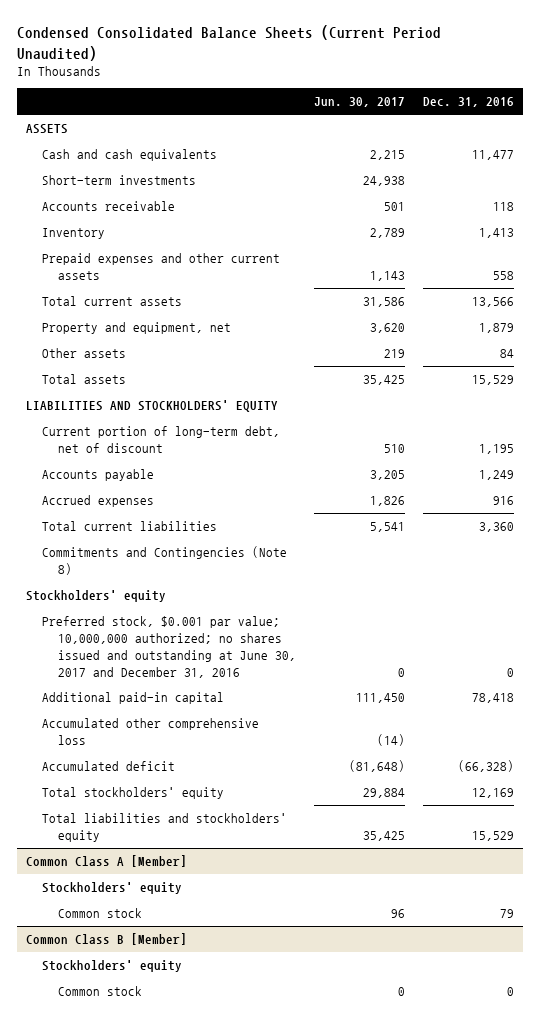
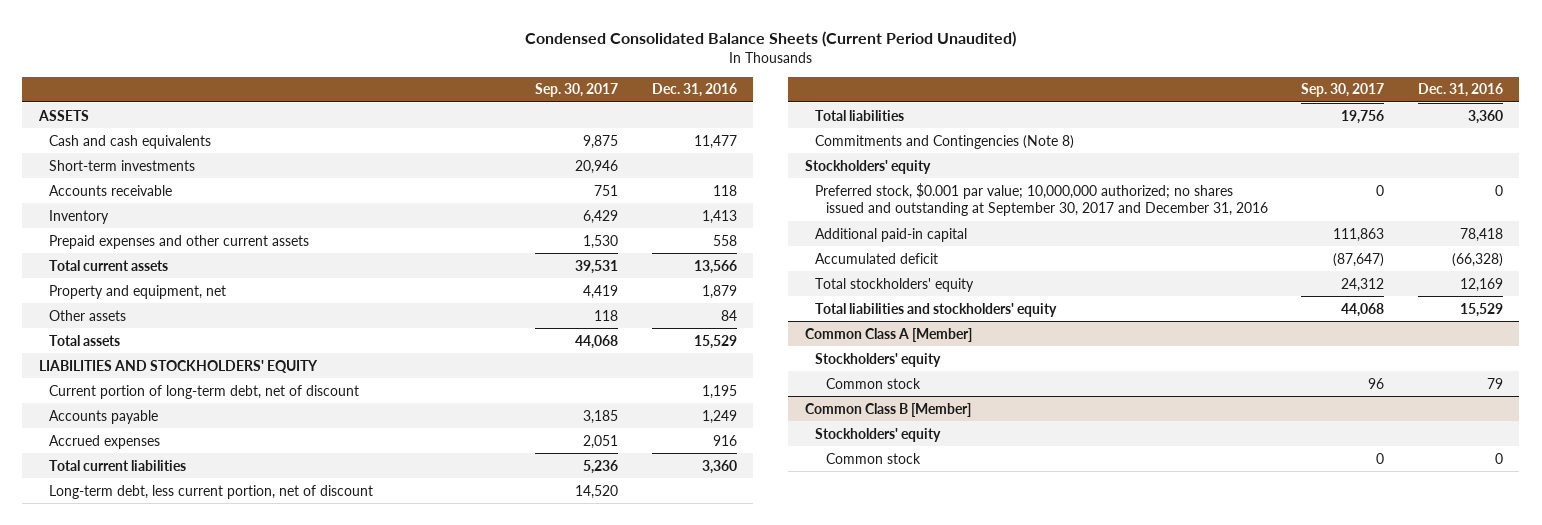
- | Jun. 30, 2017 | Dec. 31, 2016
+ | Sep. 30, 2017 | Dec. 31, 2016
+ Long-term debt, less current portion, net of discount | 14,520 |
+ Total liabilities | 19,756 | 3,360
- Preferred stock, $0.001 par value; 10,000,000 authorized; no shares issued and outstanding at June 30, 2017 and December 31, 2016 | 0 | 0
+ Preferred stock, $0.001 par value; 10,000,000 authorized; no shares issued and outstanding at September 30, 2017 and December 31, 2016 | 0 | 0
- Accumulated other comprehensive loss | (14) |

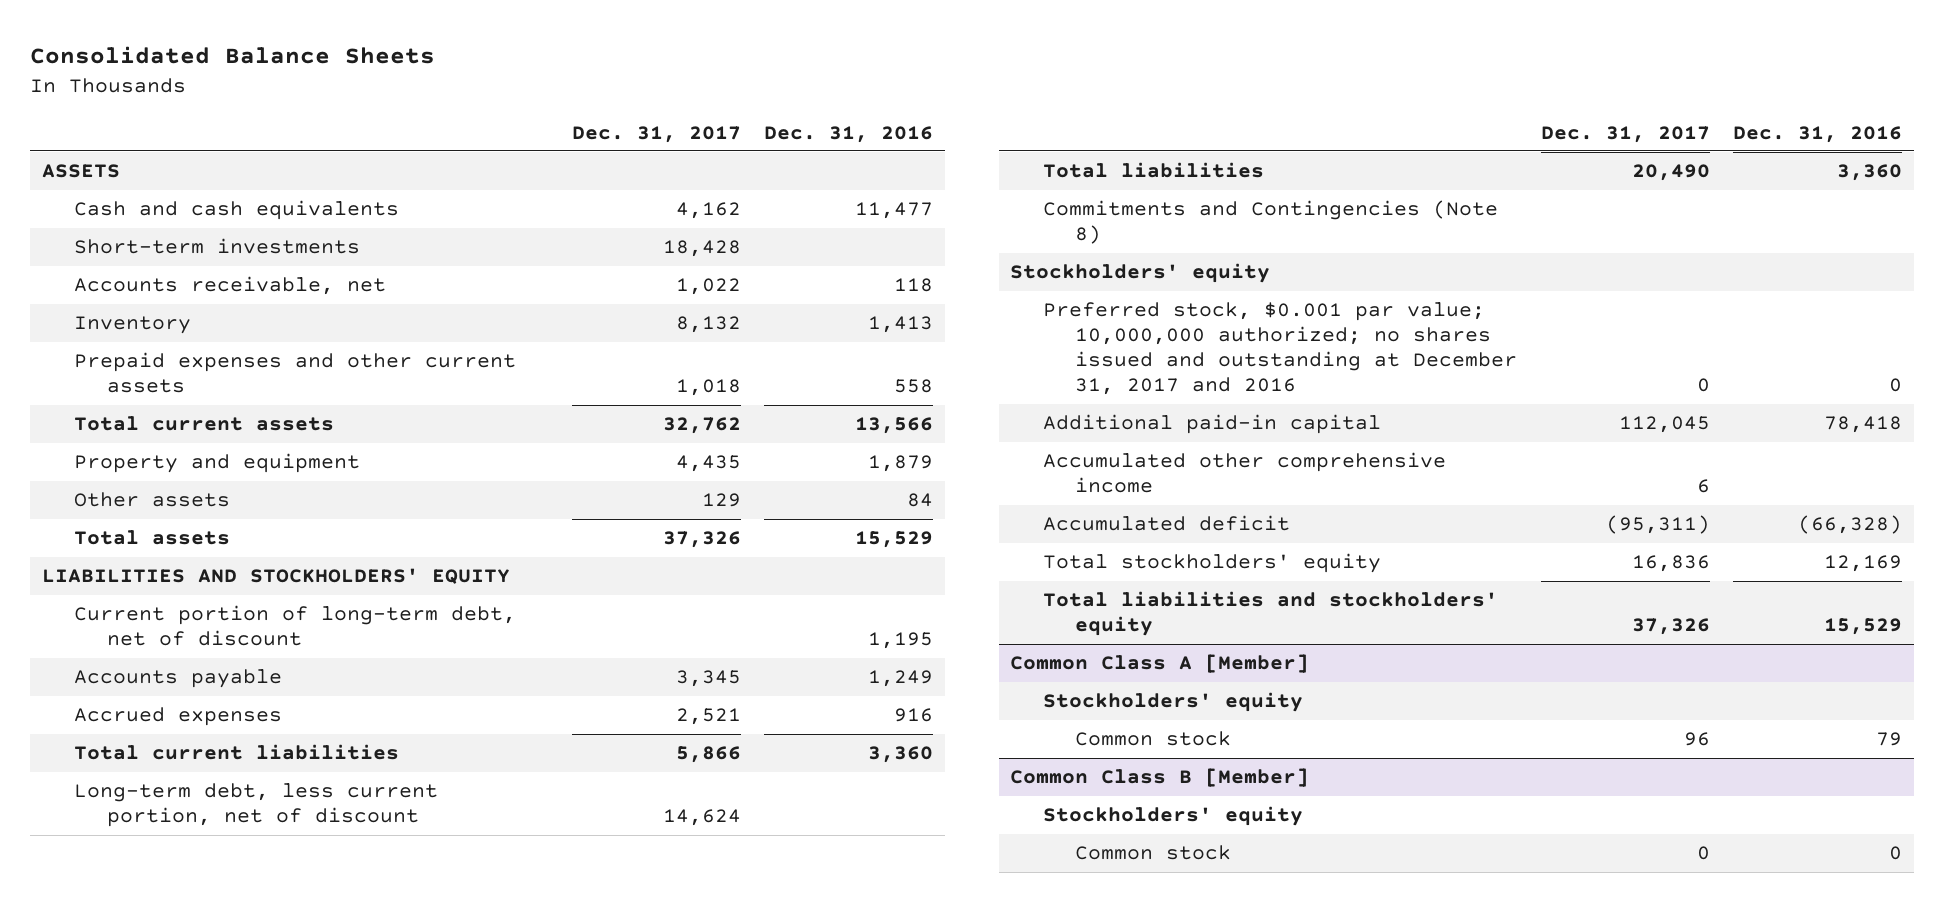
- Condensed Consolidated Balance Sheets (Current Period Unaudited)
+ Consolidated Balance Sheets
- | Sep. 30, 2017 | Dec. 31, 2016
+ | Dec. 31, 2017 | Dec. 31, 2016
- Accounts receivable | 751 | 118
+ Accounts receivable, net | 1,022 | 118
- Property and equipment, net | 4,419 | 1,879
+ Property and equipment | 4,435 | 1,879
- Preferred stock, $0.001 par value; 10,000,000 authorized; no shares issued and outstanding at September 30, 2017 and December 31, 2016 | 0 | 0
+ Preferred stock, $0.001 par value; 10,000,000 authorized; no shares issued and outstanding at December 31, 2017 and 2016 | 0 | 0
+ Accumulated other comprehensive income | 6 |

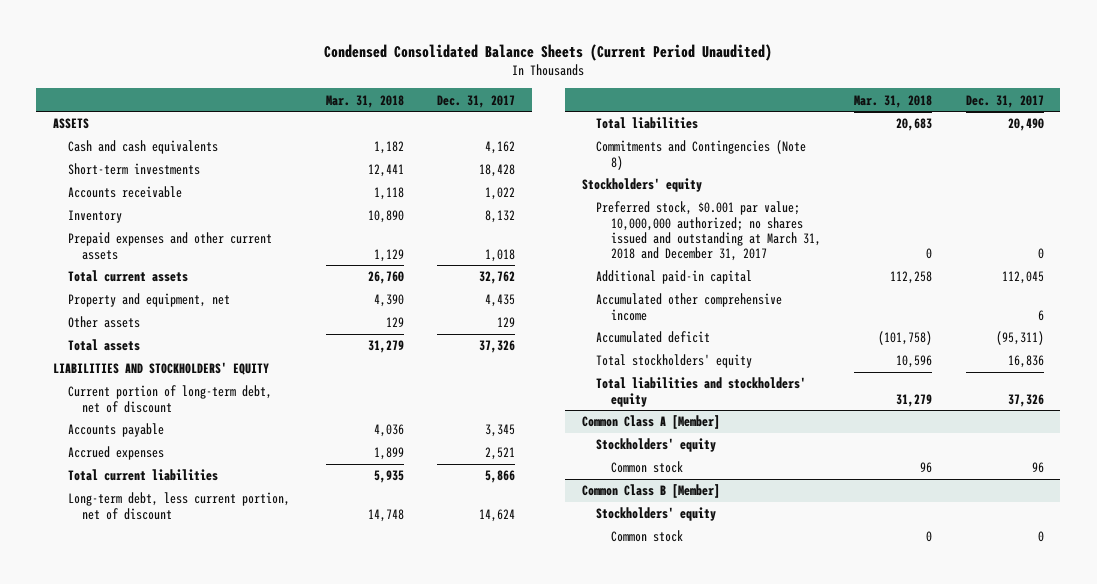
- Consolidated Balance Sheets
+ Condensed Consolidated Balance Sheets (Current Period Unaudited)
- | Dec. 31, 2017 | Dec. 31, 2016
+ | Mar. 31, 2018 | Dec. 31, 2017
- Accounts receivable, net | 1,022 | 118
+ Accounts receivable | 1,118 | 1,022
- Property and equipment | 4,435 | 1,879
+ Property and equipment, net | 4,390 | 4,435
- Preferred stock, $0.001 par value; 10,000,000 authorized; no shares issued and outstanding at December 31, 2017 and 2016 | 0 | 0
+ Preferred stock, $0.001 par value; 10,000,000 authorized; no shares issued and outstanding at March 31, 2018 and December 31, 2017 | 0 | 0

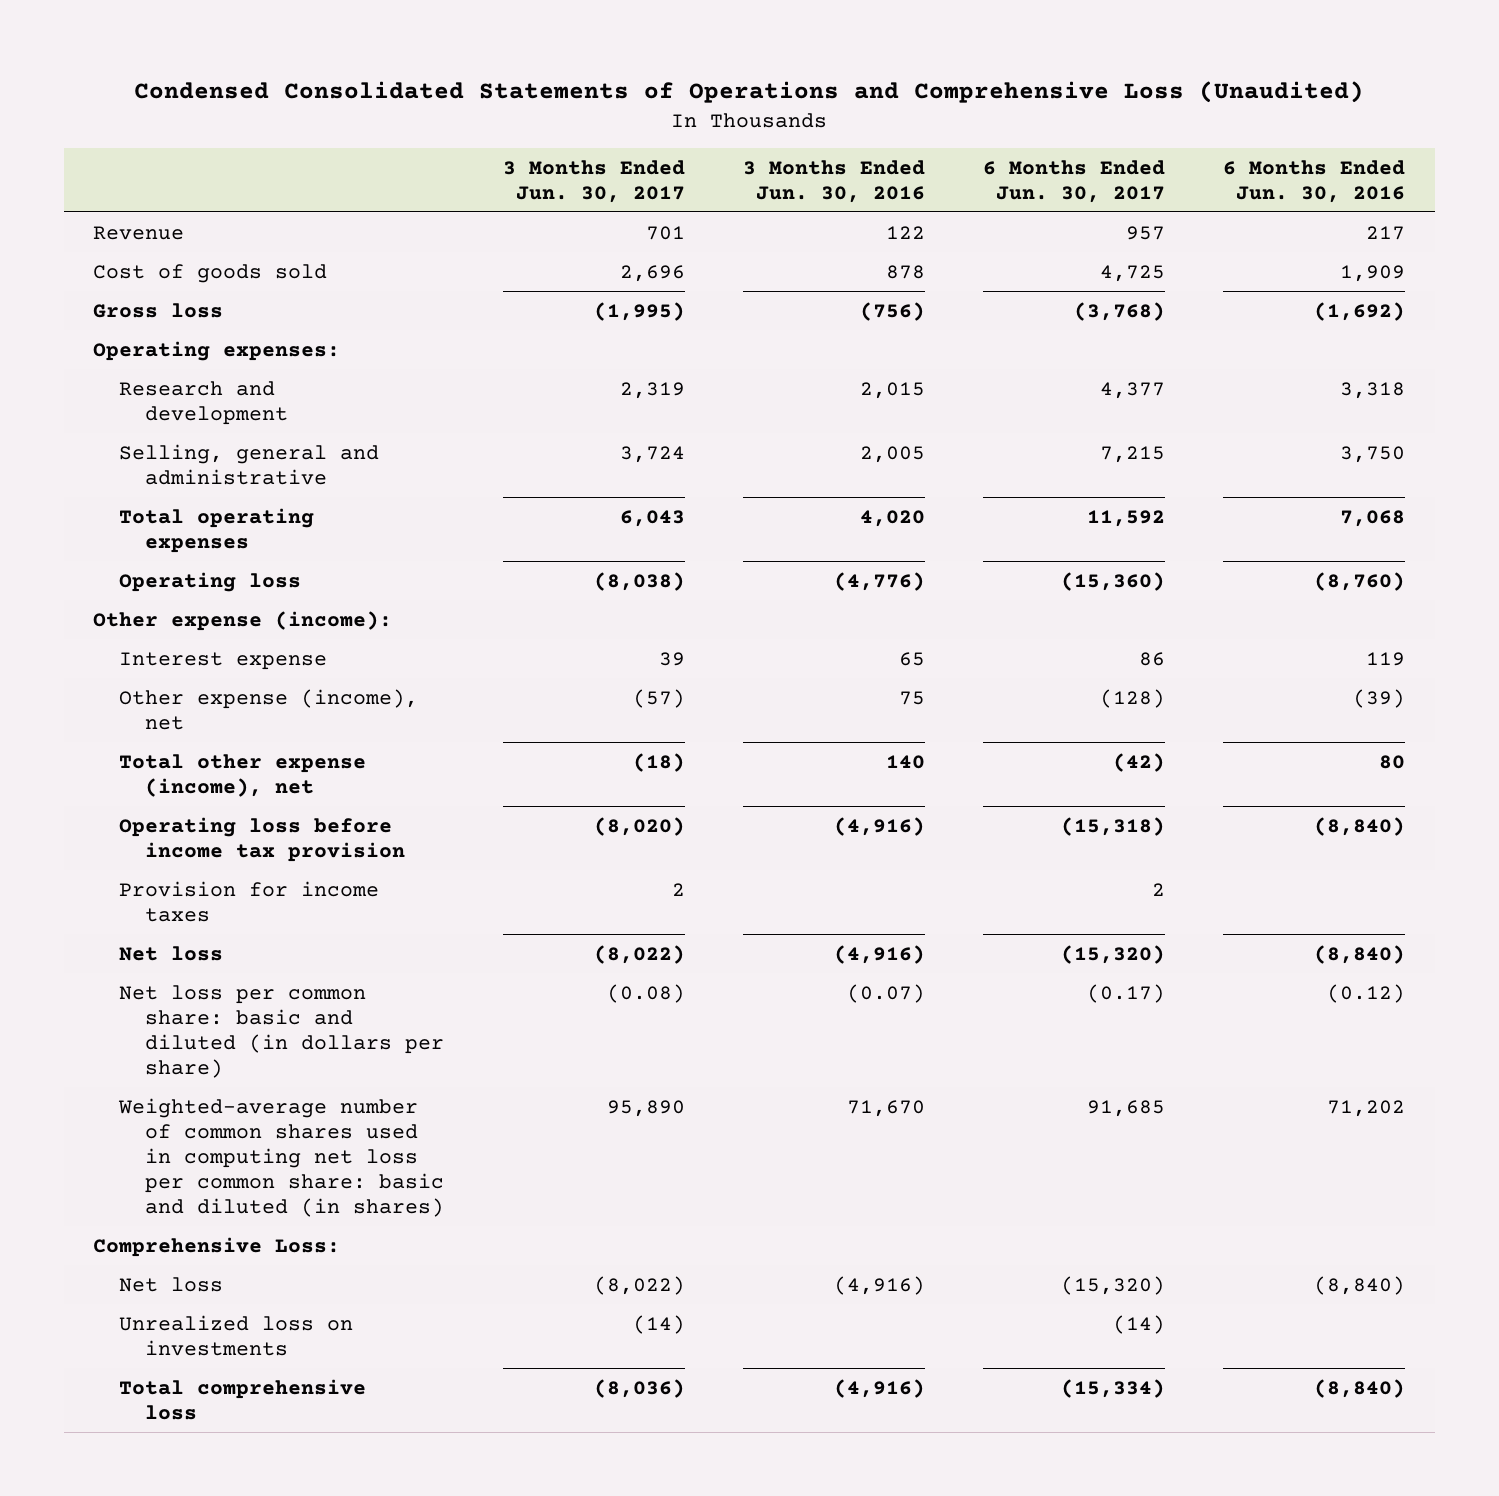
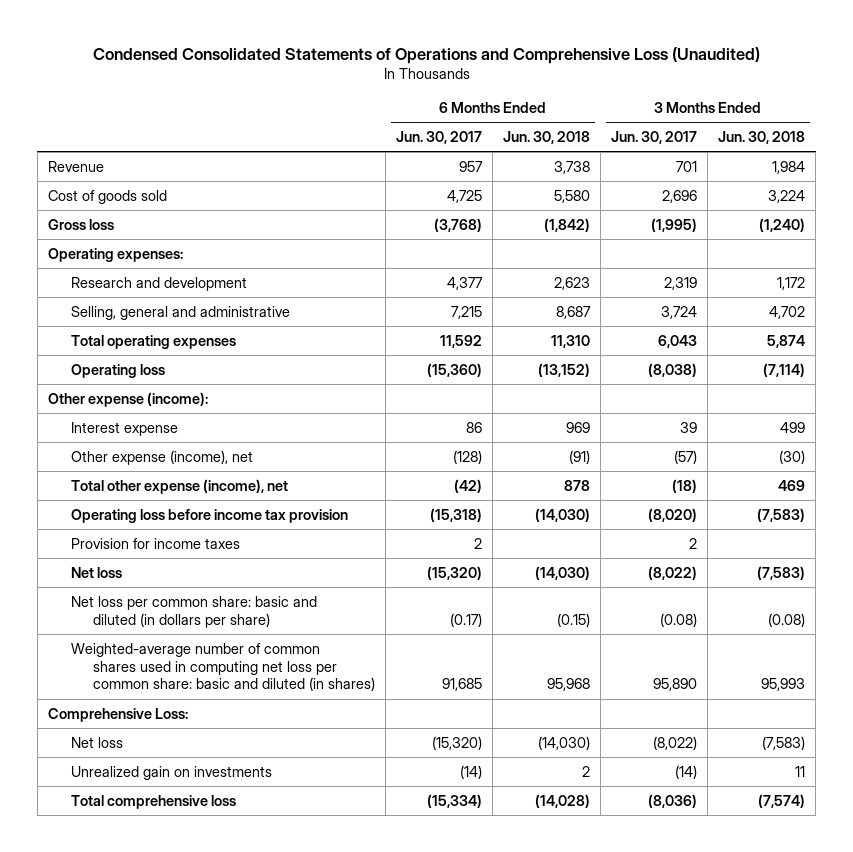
- | 3 Months Ended Jun. 30, 2017 | 3 Months Ended Jun. 30, 2016 | 6 Months Ended Jun. 30, 2017 | 6 Months Ended Jun. 30, 2016
+ | 6 Months Ended Jun. 30, 2017 | 6 Months Ended Jun. 30, 2018 | 3 Months Ended Jun. 30, 2017 | 3 Months Ended Jun. 30, 2018
- Unrealized loss on investments | (14) | | (14) |
+ Unrealized gain on investments | (14) | 2 | (14) | 11

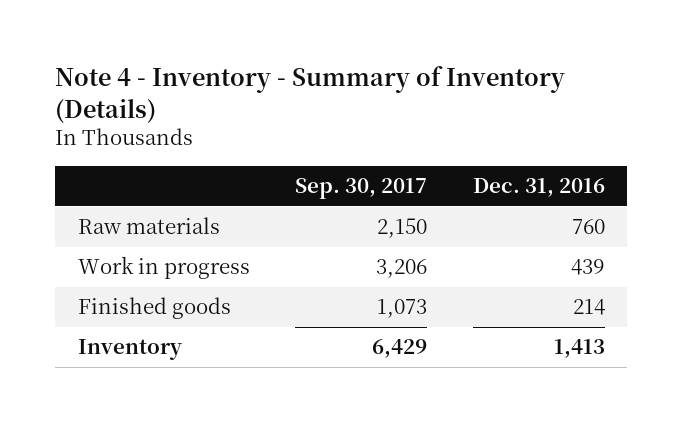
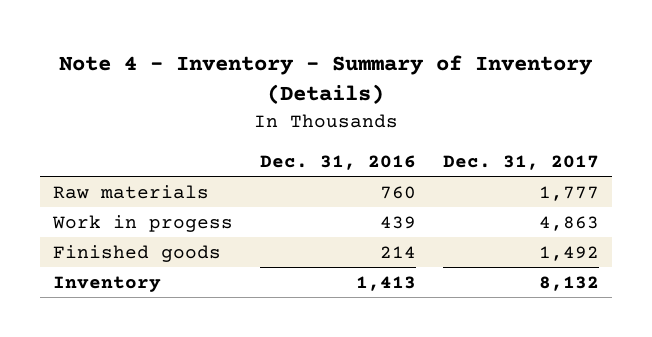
- | Sep. 30, 2017 | Dec. 31, 2016
+ | Dec. 31, 2016 | Dec. 31, 2017
- Work in progress | 3,206 | 439
+ Work in progess | 439 | 4,863

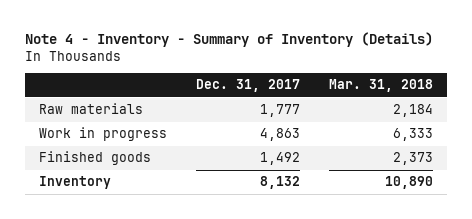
- | Dec. 31, 2016 | Dec. 31, 2017
+ | Dec. 31, 2017 | Mar. 31, 2018
- Work in progess | 439 | 4,863
+ Work in progress | 4,863 | 6,333

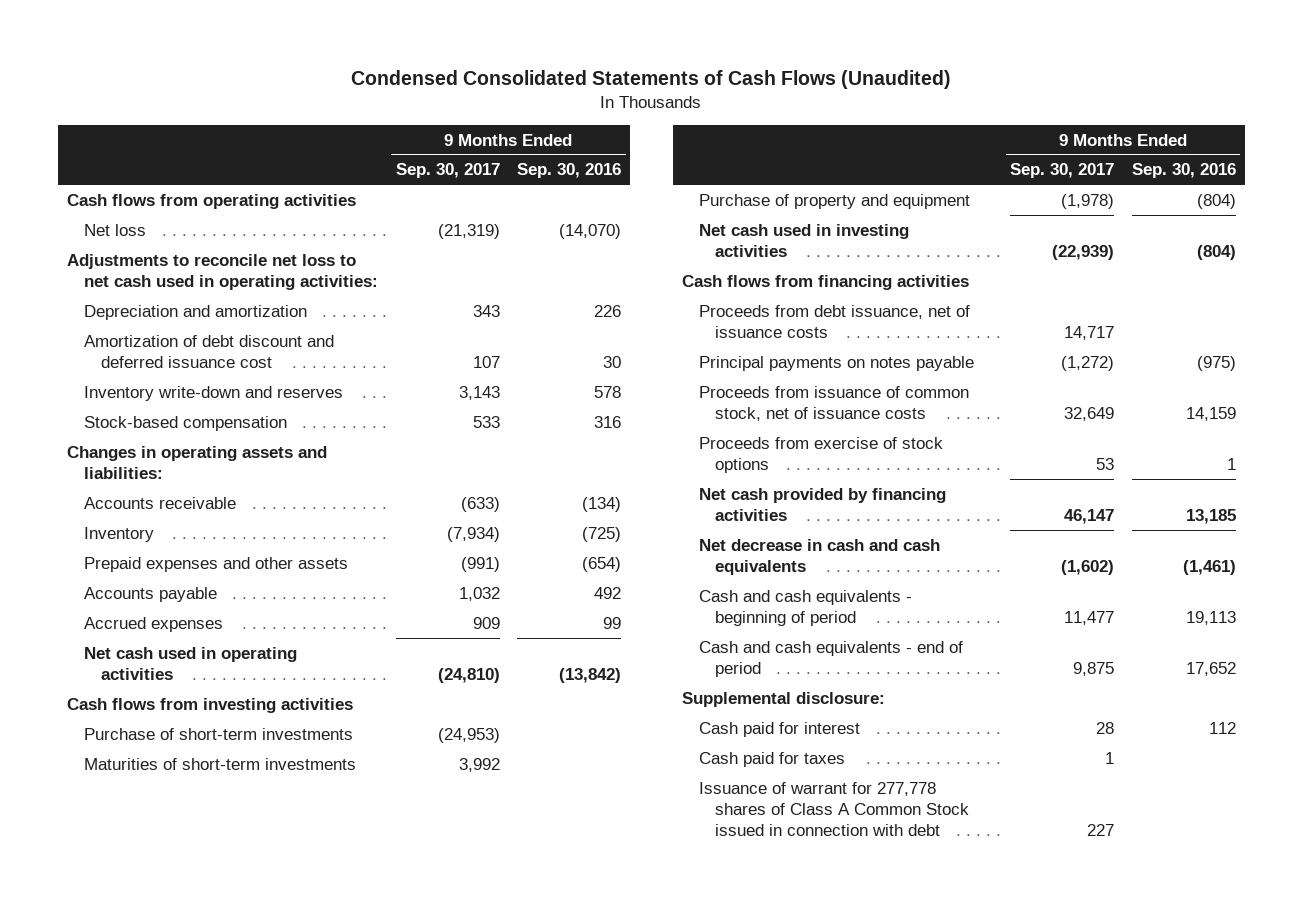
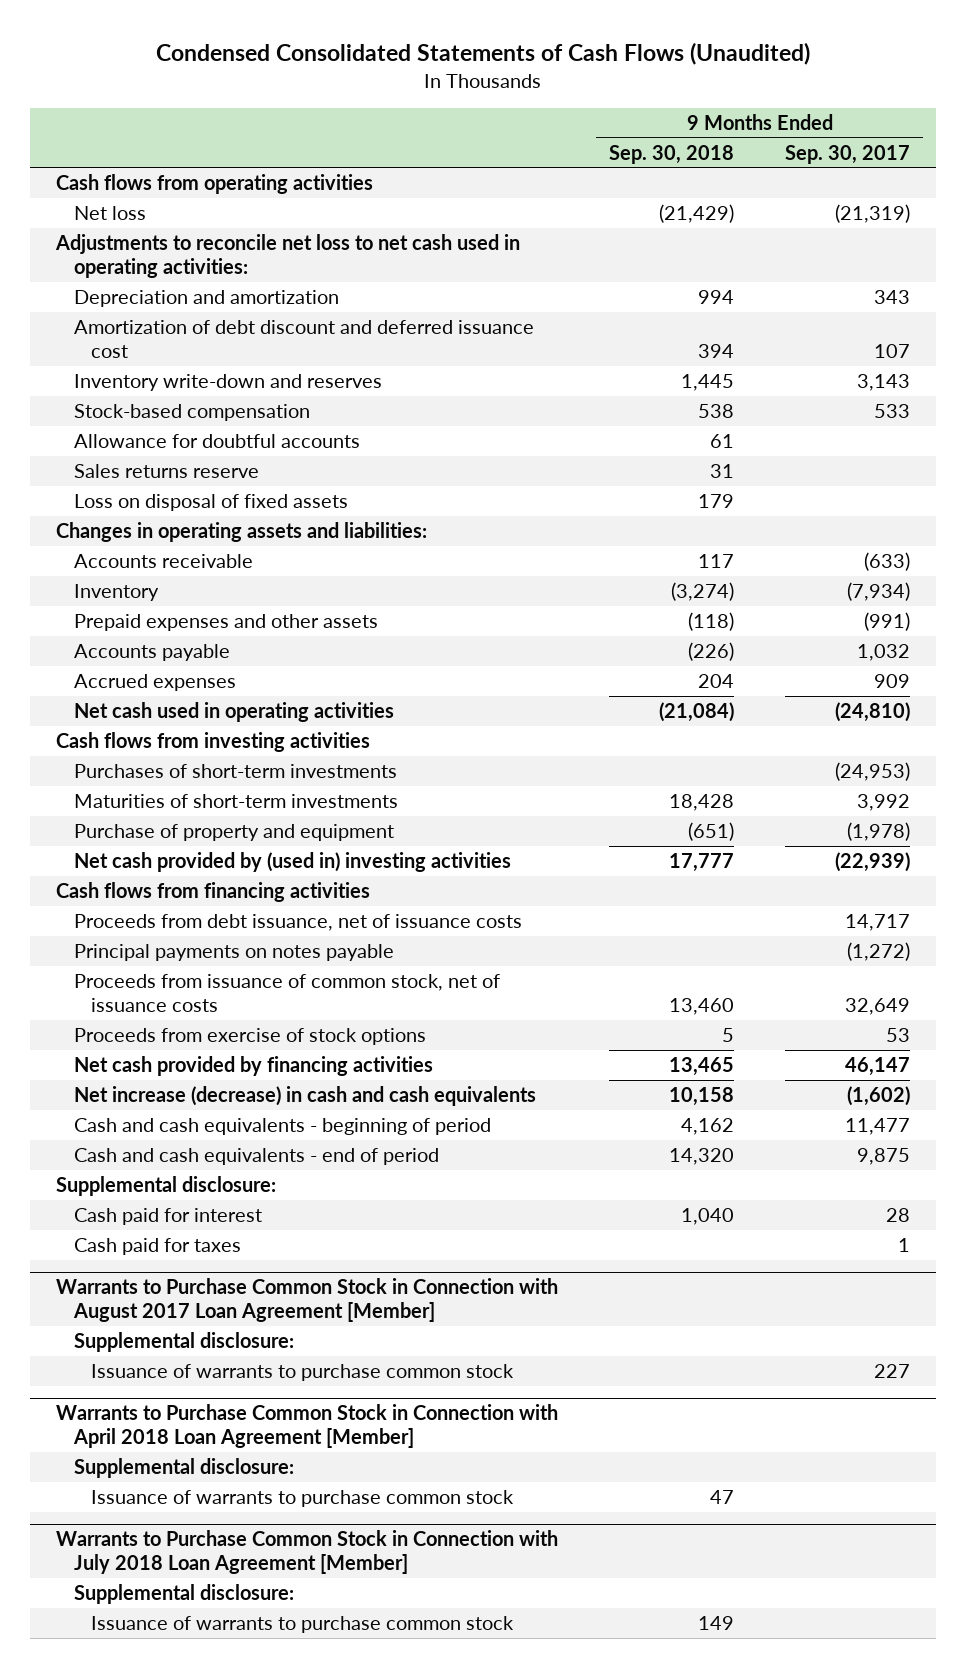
- | 9 Months Ended Sep. 30, 2017 | 9 Months Ended Sep. 30, 2016
+ | 9 Months Ended Sep. 30, 2018 | 9 Months Ended Sep. 30, 2017
+ Allowance for doubtful accounts | 61 |
+ Sales returns reserve | 31 |
+ Loss on disposal of fixed assets | 179 |
- Purchase of short-term investments | (24,953) |
+ Purchases of short-term investments | | (24,953)
- Net cash used in investing activities | (22,939) | (804)
+ Net cash provided by (used in) investing activities | 17,777 | (22,939)
- Net decrease in cash and cash equivalents | (1,602) | (1,461)
+ Net increase (decrease) in cash and cash equivalents | 10,158 | (1,602)
- Issuance of warrant for 277,778 shares of Class A Common Stock issued in connection with debt | 227 |
+ Warrants to Purchase Common Stock in Connection with August 2017 Loan Agreement [Member]
+ Supplemental disclosure:
+ Issuance of warrants to purchase common stock | | 227
+ Warrants to Purchase Common Stock in Connection with April 2018 Loan Agreement [Member]
+ Supplemental disclosure:
+ Issuance of warrants to purchase common stock | 47 |
+ Warrants to Purchase Common Stock in Connection with July 2018 Loan Agreement [Member]
+ Supplemental disclosure:
+ Issuance of warrants to purchase common stock | 149 |

